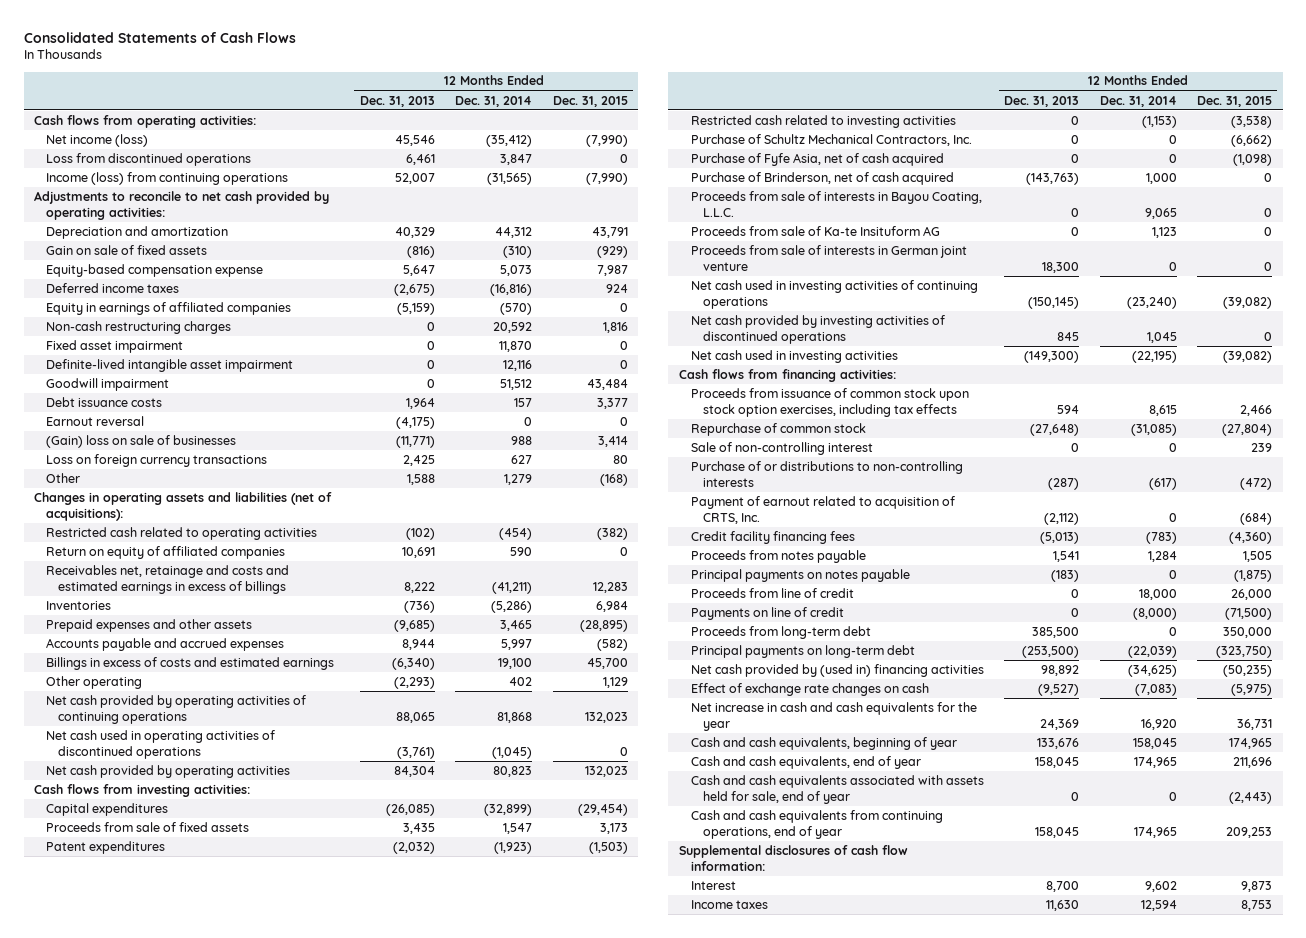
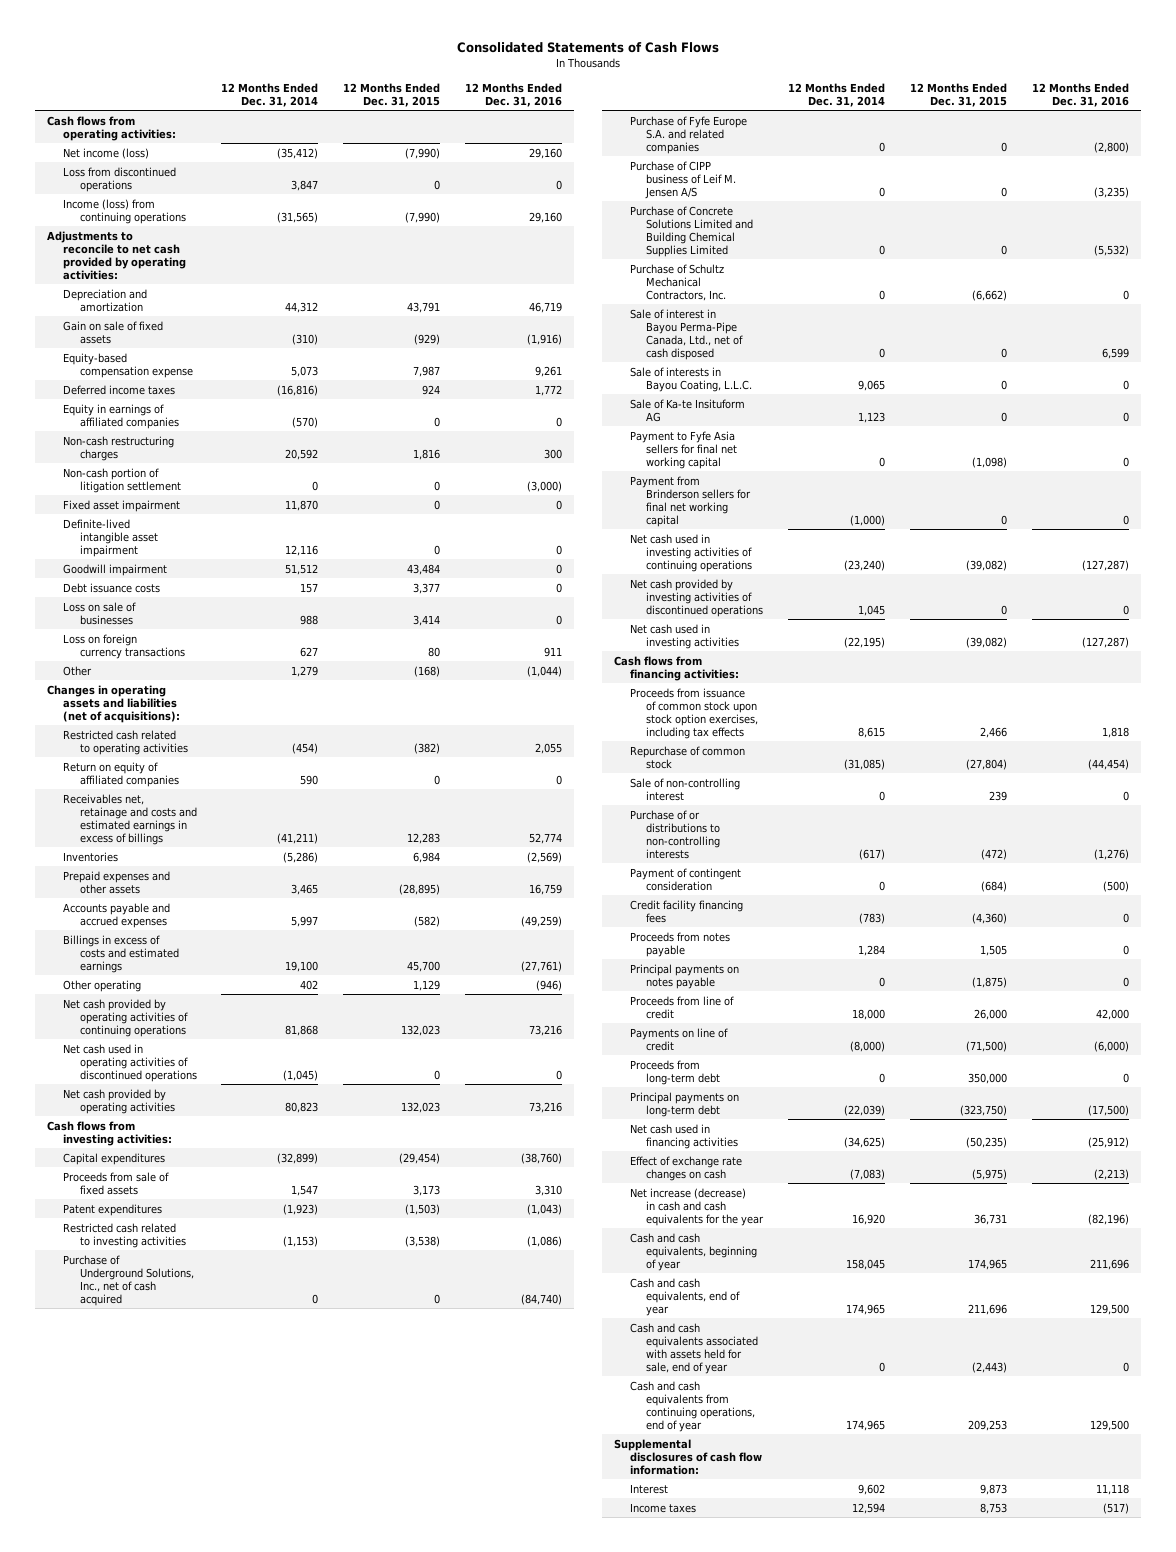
- | 12 Months Ended Dec. 31, 2013 | 12 Months Ended Dec. 31, 2014 | 12 Months Ended Dec. 31, 2015
+ | 12 Months Ended Dec. 31, 2014 | 12 Months Ended Dec. 31, 2015 | 12 Months Ended Dec. 31, 2016
+ Non-cash portion of litigation settlement | 0 | 0 | (3,000)
- Earnout reversal | (4,175) | 0 | 0
- (Gain) loss on sale of businesses | (11,771) | 988 | 3,414
+ Loss on sale of businesses | 988 | 3,414 | 0
+ Purchase of Underground Solutions, Inc., net of cash acquired | 0 | 0 | (84,740)
+ Purchase of Fyfe Europe S.A. and related companies | 0 | 0 | (2,800)
+ Purchase of CIPP business of Leif M. Jensen A/S | 0 | 0 | (3,235)
+ Purchase of Concrete Solutions Limited and Building Chemical Supplies Limited | 0 | 0 | (5,532)
- Purchase of Fyfe Asia, net of cash acquired | 0 | 0 | (1,098)
- Purchase of Brinderson, net of cash acquired | (143,763) | 1,000 | 0
- Proceeds from sale of interests in Bayou Coating, L.L.C. | 0 | 9,065 | 0
- Proceeds from sale of Ka-te Insituform AG | 0 | 1,123 | 0
- Proceeds from sale of interests in German joint venture | 18,300 | 0 | 0
+ Sale of interest in Bayou Perma-Pipe Canada, Ltd., net of cash disposed | 0 | 0 | 6,599
+ Sale of interests in Bayou Coating, L.L.C. | 9,065 | 0 | 0
+ Sale of Ka-te Insituform AG | 1,123 | 0 | 0
+ Payment to Fyfe Asia sellers for final net working capital | 0 | (1,098) | 0
+ Payment from Brinderson sellers for final net working capital | (1,000) | 0 | 0
- Payment of earnout related to acquisition of CRTS, Inc. | (2,112) | 0 | (684)
+ Payment of contingent consideration | 0 | (684) | (500)
- Net cash provided by (used in) financing activities | 98,892 | (34,625) | (50,235)
+ Net cash used in financing activities | (34,625) | (50,235) | (25,912)
- Net increase in cash and cash equivalents for the year | 24,369 | 16,920 | 36,731
+ Net increase (decrease) in cash and cash equivalents for the year | 16,920 | 36,731 | (82,196)

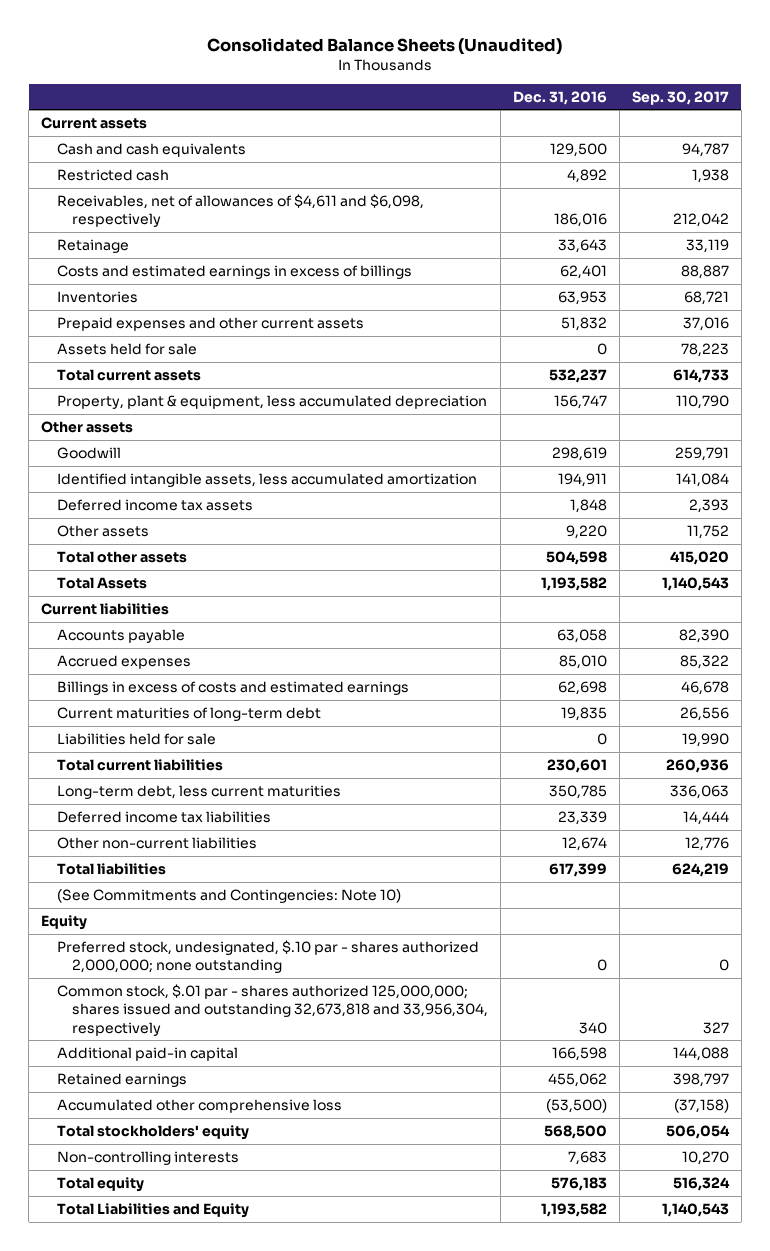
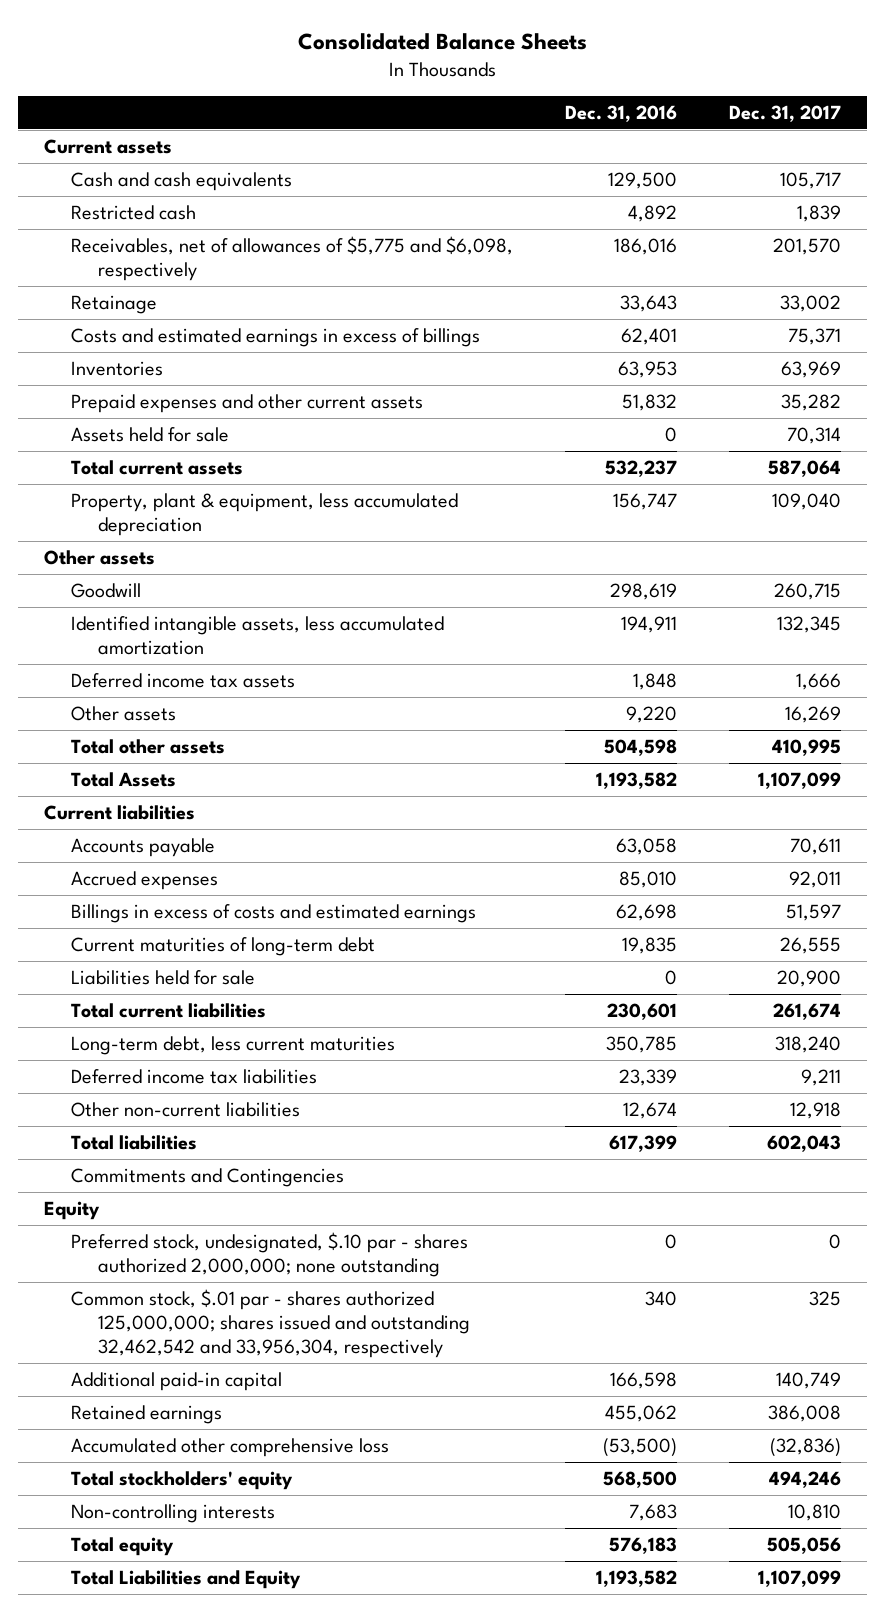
- Consolidated Balance Sheets (Unaudited)
+ Consolidated Balance Sheets
- | Dec. 31, 2016 | Sep. 30, 2017
+ | Dec. 31, 2016 | Dec. 31, 2017
- Receivables, net of allowances of $4,611 and $6,098, respectively | 186,016 | 212,042
+ Receivables, net of allowances of $5,775 and $6,098, respectively | 186,016 | 201,570
- (See Commitments and Contingencies: Note 10)
+ Commitments and Contingencies
- Common stock, $.01 par - shares authorized 125,000,000; shares issued and outstanding 32,673,818 and 33,956,304, respectively | 340 | 327
+ Common stock, $.01 par - shares authorized 125,000,000; shares issued and outstanding 32,462,542 and 33,956,304, respectively | 340 | 325

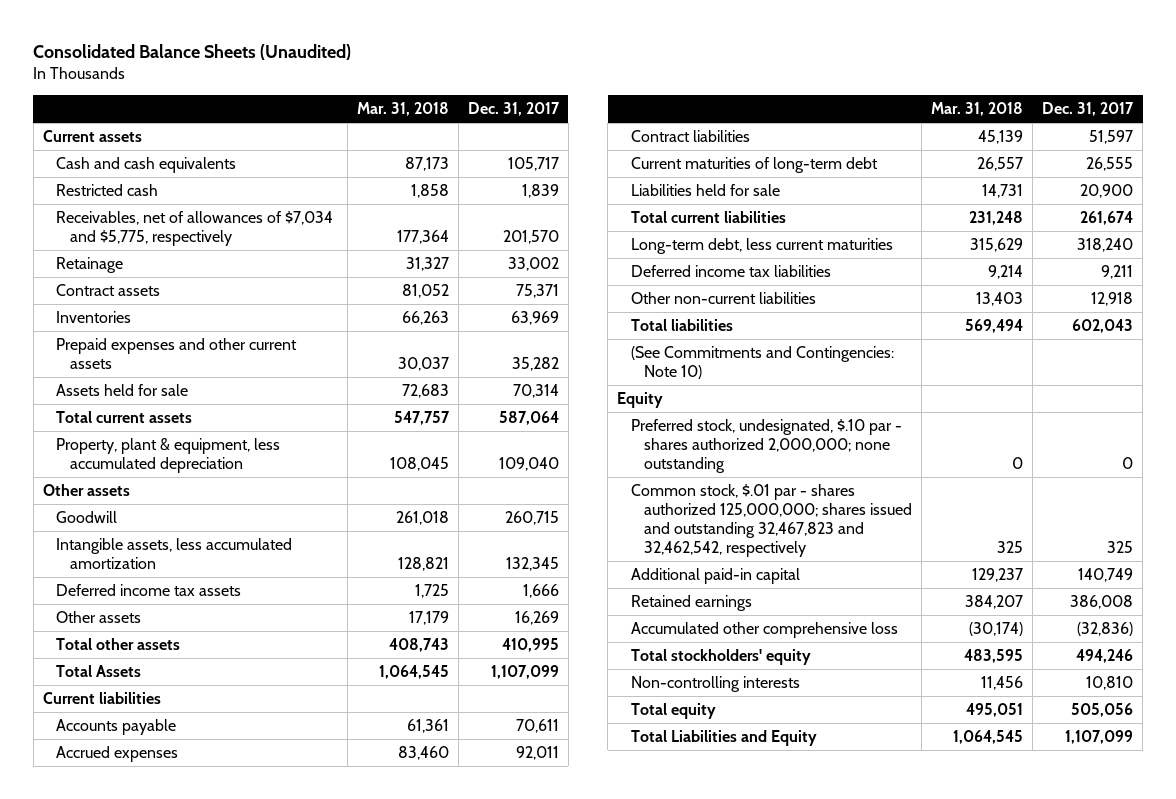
- Consolidated Balance Sheets
+ Consolidated Balance Sheets (Unaudited)
- | Dec. 31, 2016 | Dec. 31, 2017
+ | Mar. 31, 2018 | Dec. 31, 2017
- Receivables, net of allowances of $5,775 and $6,098, respectively | 186,016 | 201,570
+ Receivables, net of allowances of $7,034 and $5,775, respectively | 177,364 | 201,570
- Costs and estimated earnings in excess of billings | 62,401 | 75,371
+ Contract assets | 81,052 | 75,371
- Identified intangible assets, less accumulated amortization | 194,911 | 132,345
+ Intangible assets, less accumulated amortization | 128,821 | 132,345
- Billings in excess of costs and estimated earnings | 62,698 | 51,597
+ Contract liabilities | 45,139 | 51,597
- Commitments and Contingencies
+ (See Commitments and Contingencies: Note 10)
- Common stock, $.01 par - shares authorized 125,000,000; shares issued and outstanding 32,462,542 and 33,956,304, respectively | 340 | 325
+ Common stock, $.01 par - shares authorized 125,000,000; shares issued and outstanding 32,467,823 and 32,462,542, respectively | 325 | 325

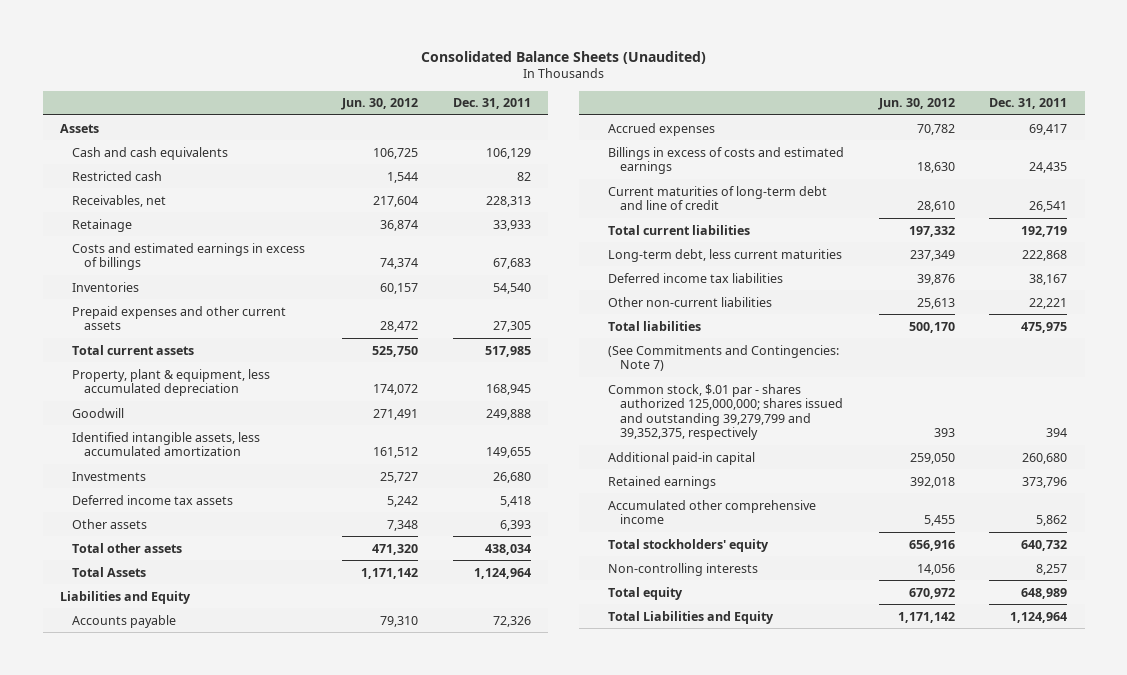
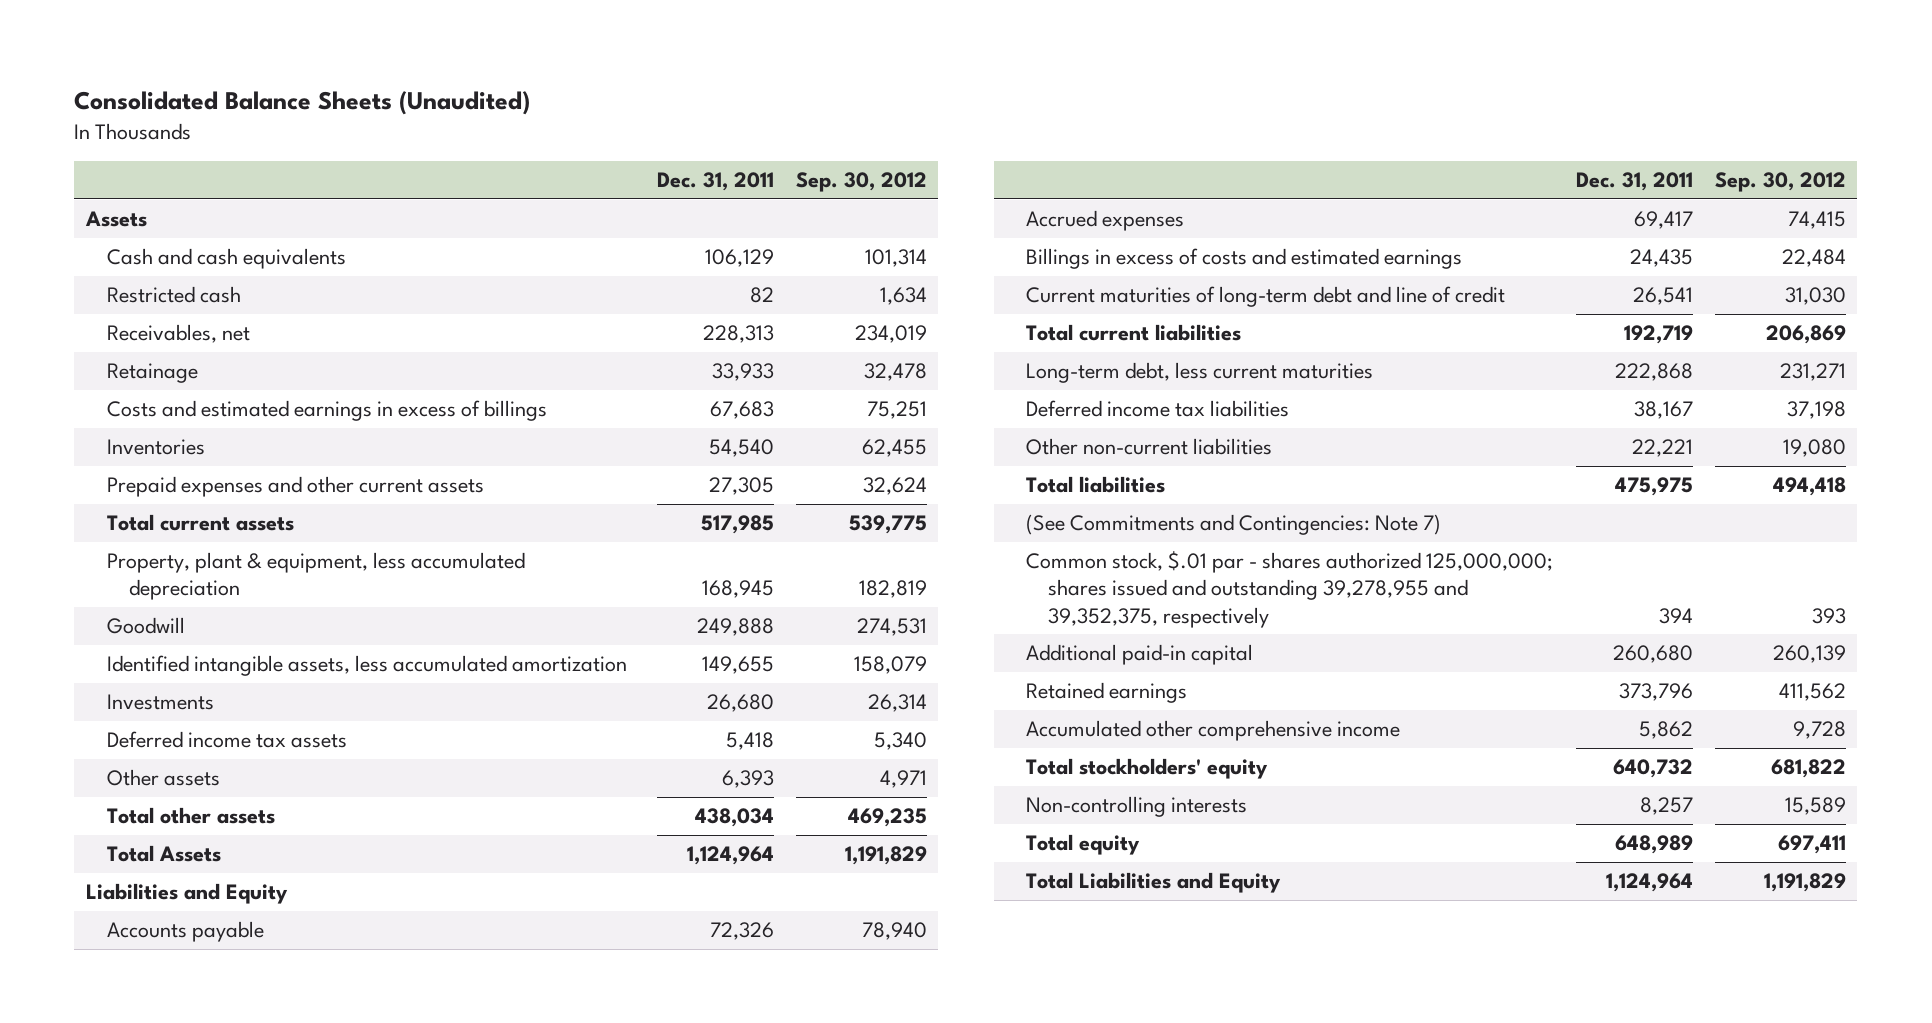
- | Jun. 30, 2012 | Dec. 31, 2011
+ | Dec. 31, 2011 | Sep. 30, 2012
- Common stock, $.01 par - shares authorized 125,000,000; shares issued and outstanding 39,279,799 and 39,352,375, respectively | 393 | 394
+ Common stock, $.01 par - shares authorized 125,000,000; shares issued and outstanding 39,278,955 and 39,352,375, respectively | 394 | 393

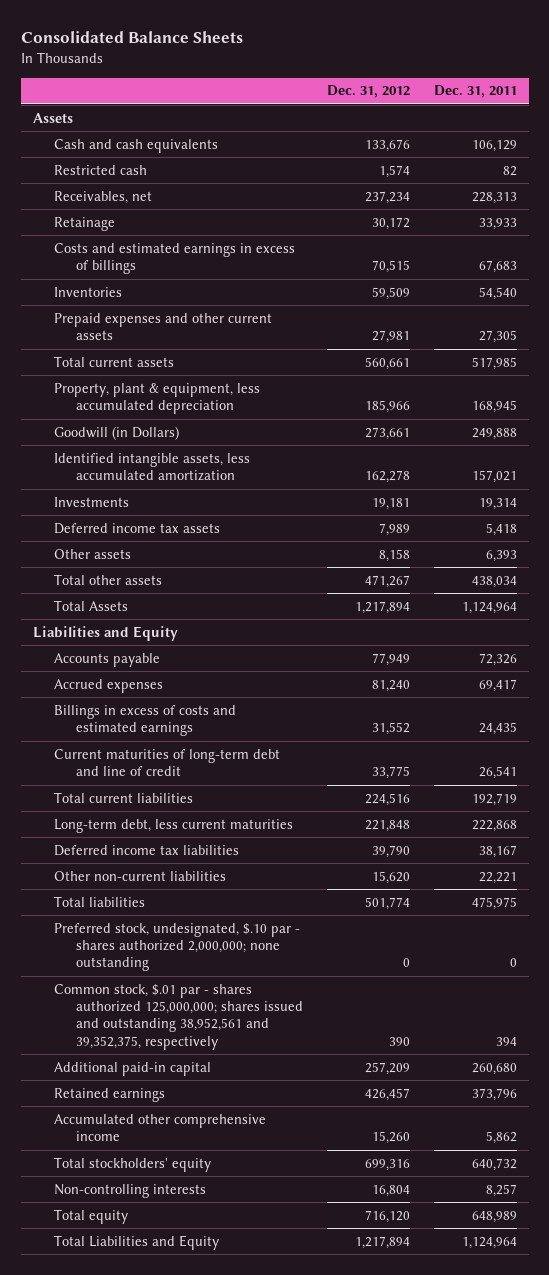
- Consolidated Balance Sheets (Unaudited)
+ Consolidated Balance Sheets
- | Dec. 31, 2011 | Sep. 30, 2012
+ | Dec. 31, 2012 | Dec. 31, 2011
- Goodwill | 249,888 | 274,531
- Identified intangible assets, less accumulated amortization | 149,655 | 158,079
- Investments | 26,680 | 26,314
+ Goodwill (in Dollars) | 273,661 | 249,888
+ Identified intangible assets, less accumulated amortization | 162,278 | 157,021
+ Investments | 19,181 | 19,314
- (See Commitments and Contingencies: Note 7)
- Common stock, $.01 par - shares authorized 125,000,000; shares issued and outstanding 39,278,955 and 39,352,375, respectively | 394 | 393
+ Preferred stock, undesignated, $.10 par - shares authorized 2,000,000; none outstanding | 0 | 0
+ Common stock, $.01 par - shares authorized 125,000,000; shares issued and outstanding 38,952,561 and 39,352,375, respectively | 390 | 394

